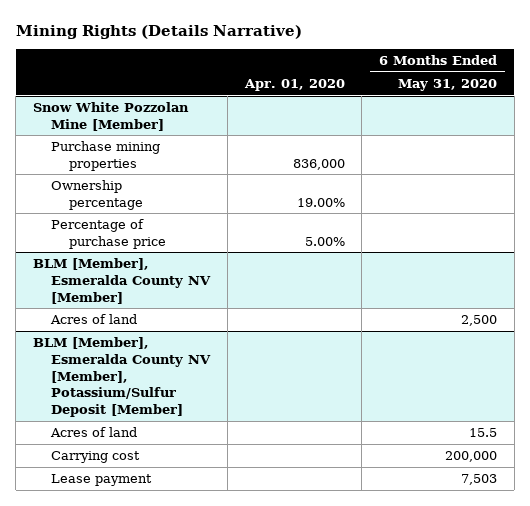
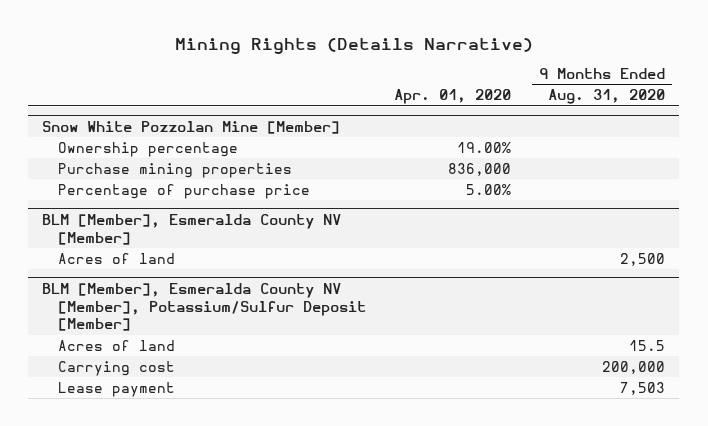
- | Apr. 01, 2020 | 6 Months Ended May 31, 2020
+ | Apr. 01, 2020 | 9 Months Ended Aug. 31, 2020
@ Snow White Pozzolan Mine [Member]
moved down: Purchase mining properties | 836,000 |

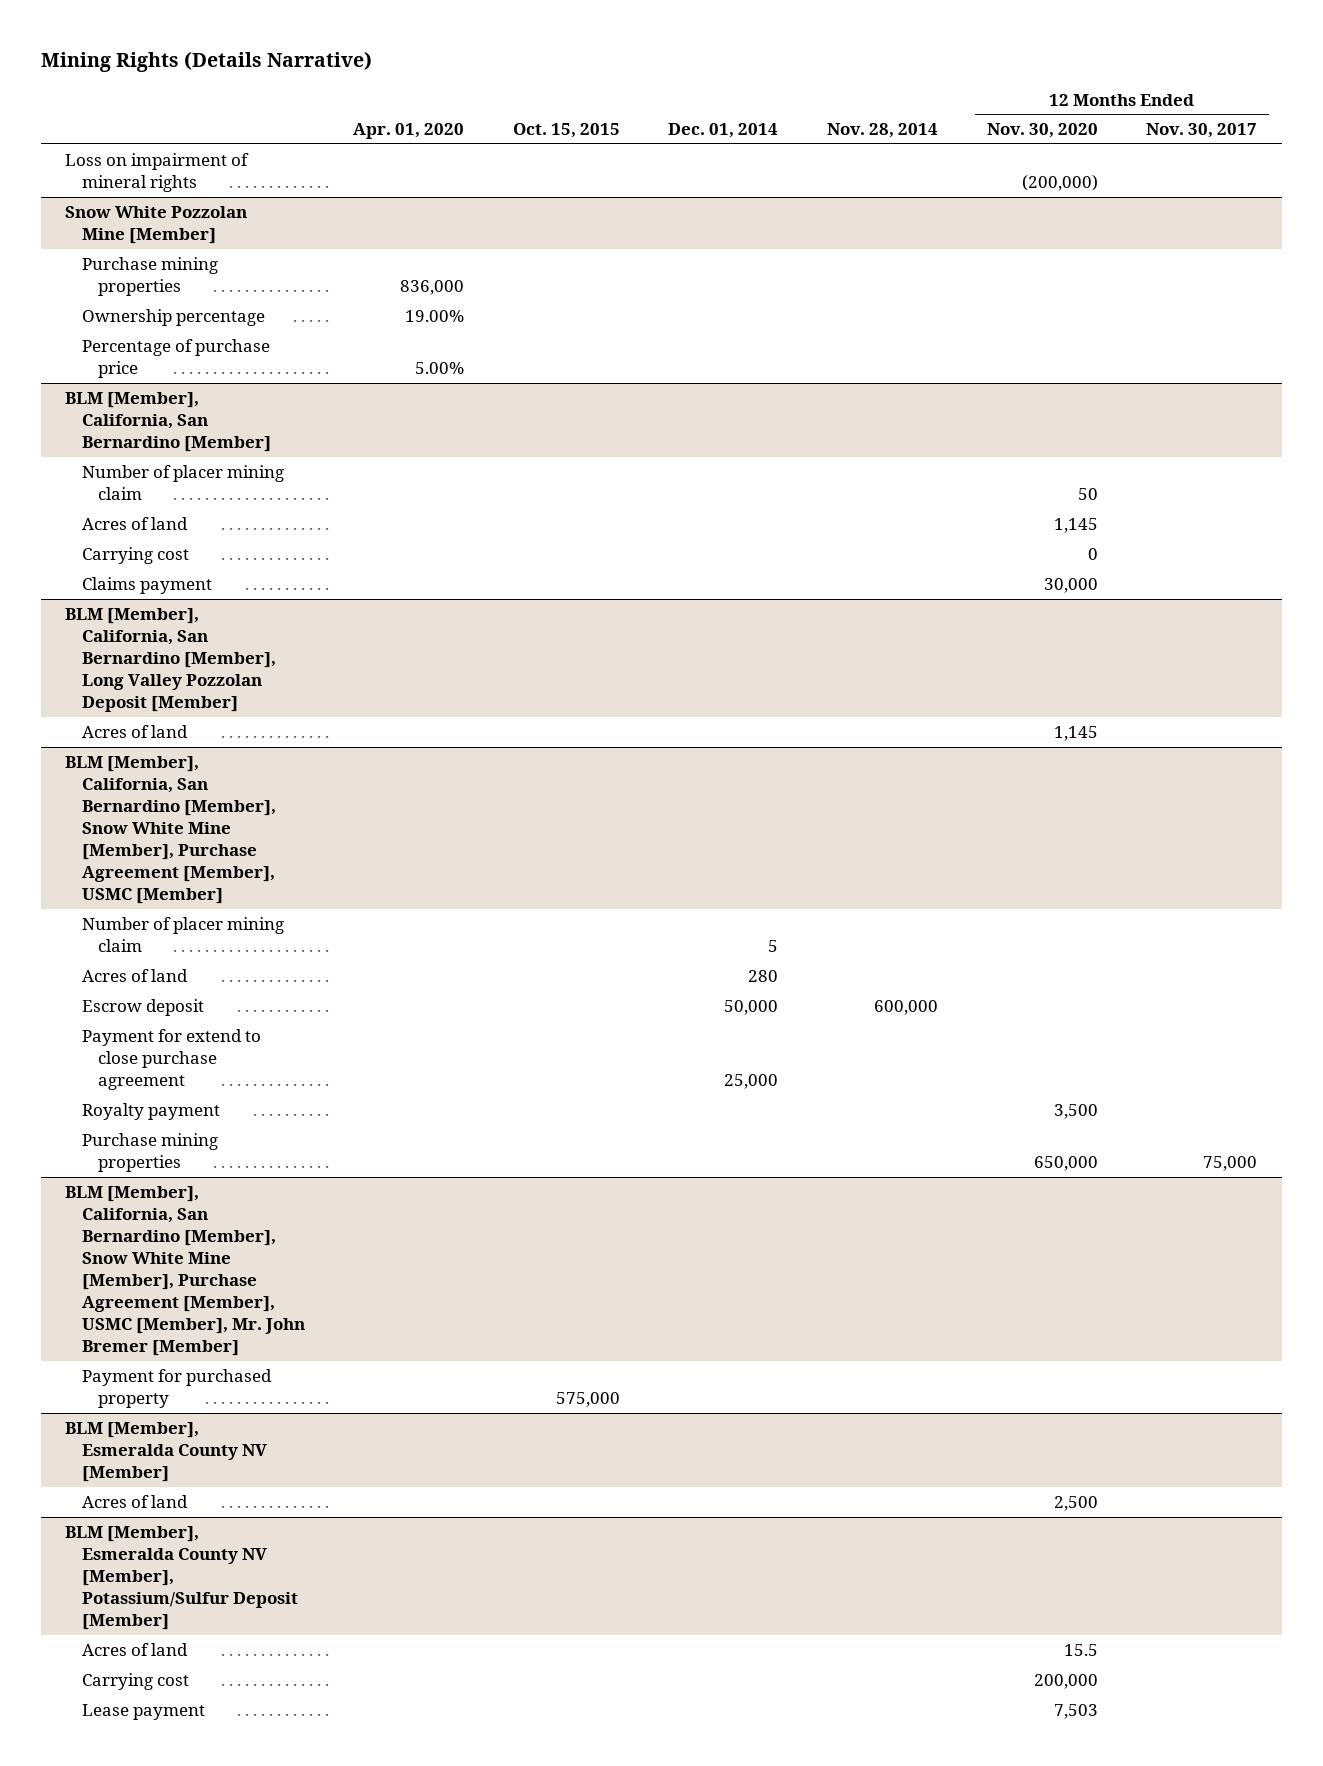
- | Apr. 01, 2020 | 9 Months Ended Aug. 31, 2020
+ | Apr. 01, 2020 | Oct. 15, 2015 | Dec. 01, 2014 | Nov. 28, 2014 | 12 Months Ended Nov. 30, 2020 | 12 Months Ended Nov. 30, 2017
+ Loss on impairment of mineral rights | | | | | (200,000) |
@ Snow White Pozzolan Mine [Member]
moved down: Ownership percentage | 19.00% | | | | |
+ BLM [Member], California, San Bernardino [Member]
+ Number of placer mining claim | | | | | 50 |
+ Acres of land | | | | | 1,145 |
+ Carrying cost | | | | | 0 |
+ Claims payment | | | | | 30,000 |
+ BLM [Member], California, San Bernardino [Member], Long Valley Pozzolan Deposit [Member]
+ Acres of land | | | | | 1,145 |
+ BLM [Member], California, San Bernardino [Member], Snow White Mine [Member], Purchase Agreement [Member], USMC [Member]
+ Number of placer mining claim | | | 5 | | |
+ Acres of land | | | 280 | | |
+ Escrow deposit | | | 50,000 | 600,000 | |
+ Payment for extend to close purchase agreement | | | 25,000 | | |
+ Royalty payment | | | | | 3,500 |
+ Purchase mining properties | | | | | 650,000 | 75,000
+ BLM [Member], California, San Bernardino [Member], Snow White Mine [Member], Purchase Agreement [Member], USMC [Member], Mr. John Bremer [Member]
+ Payment for purchased property | | 575,000 | | | |

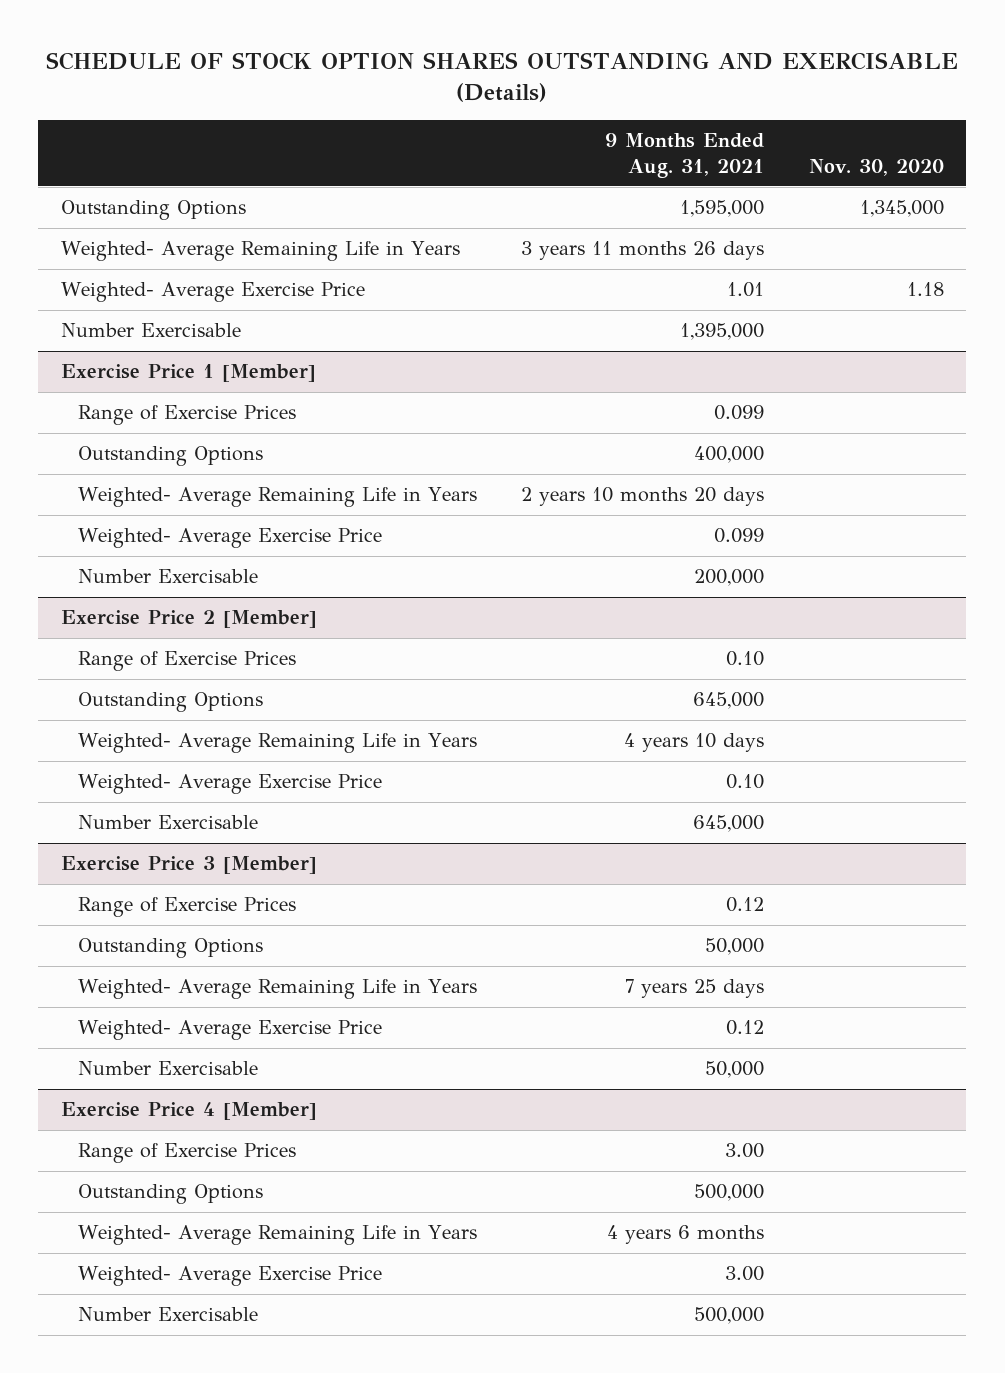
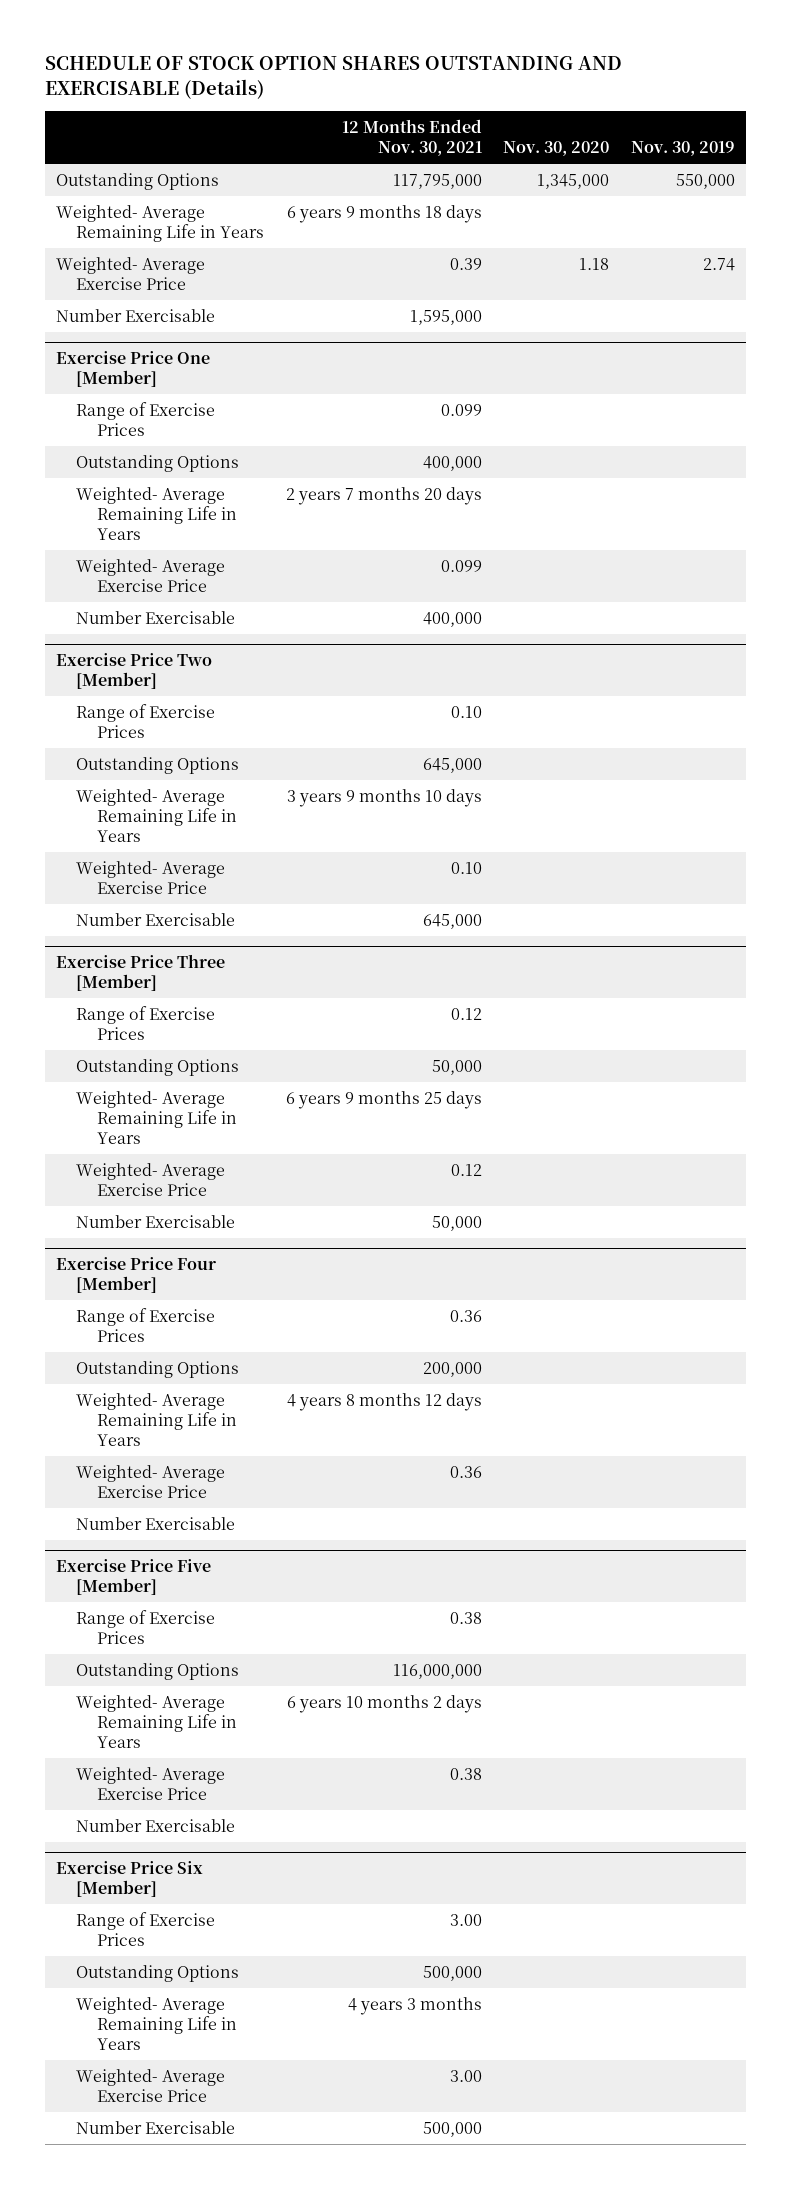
- | 9 Months Ended Aug. 31, 2021 | Nov. 30, 2020
+ | 12 Months Ended Nov. 30, 2021 | Nov. 30, 2020 | Nov. 30, 2019
- Exercise Price 1 [Member]
+ Exercise Price One [Member]
- Exercise Price 2 [Member]
+ Exercise Price Two [Member]
- Exercise Price 3 [Member]
+ Exercise Price Three [Member]
- Exercise Price 4 [Member]
+ Exercise Price Four [Member]
+ Exercise Price Five [Member]
+ Range of Exercise Prices | 0.38 | |
+ Outstanding Options | 116,000,000 | |
+ Weighted- Average Remaining Life in Years | 6 years 10 months 2 days | |
+ Weighted- Average Exercise Price | 0.38 | |
+ Number Exercisable
+ Exercise Price Six [Member]
+ Range of Exercise Prices | 3.00 | |
+ Outstanding Options | 500,000 | |
+ Weighted- Average Remaining Life in Years | 4 years 3 months | |
+ Weighted- Average Exercise Price | 3.00 | |
+ Number Exercisable | 500,000 | |

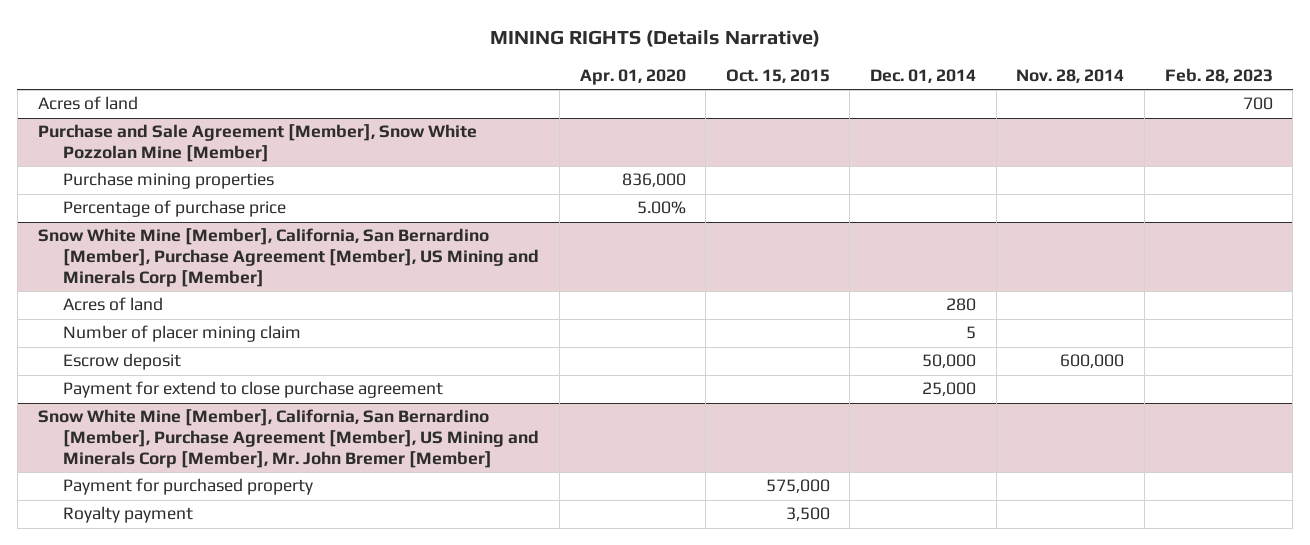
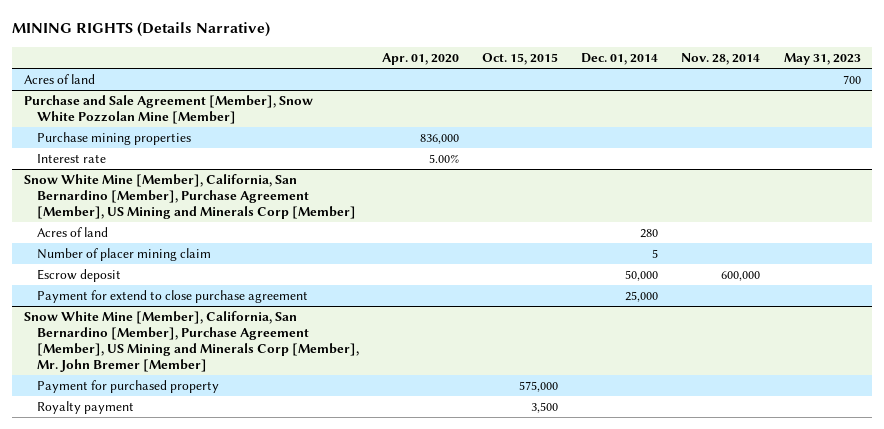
- | Apr. 01, 2020 | Oct. 15, 2015 | Dec. 01, 2014 | Nov. 28, 2014 | Feb. 28, 2023
+ | Apr. 01, 2020 | Oct. 15, 2015 | Dec. 01, 2014 | Nov. 28, 2014 | May 31, 2023
@ Purchase and Sale Agreement [Member], Snow White Pozzolan Mine [Member]
- Percentage of purchase price | 5.00% | | | |
+ Interest rate | 5.00% | | | |

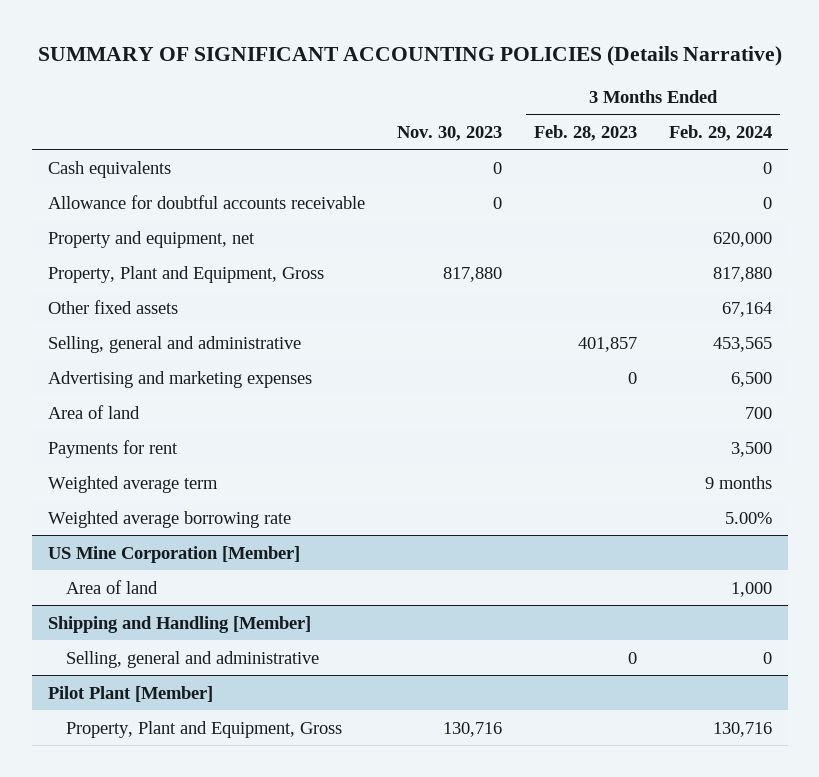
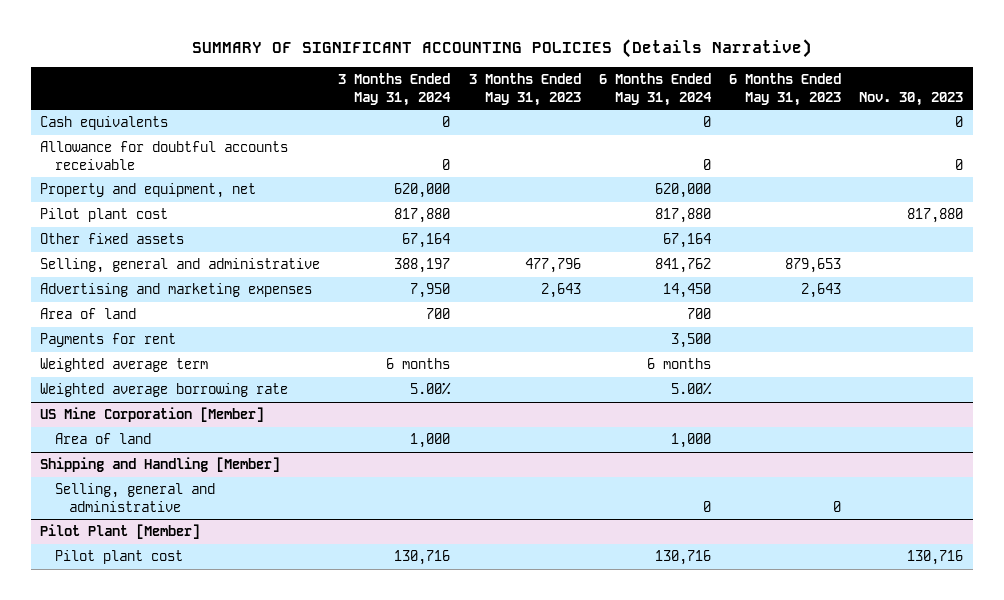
- | Nov. 30, 2023 | 3 Months Ended Feb. 28, 2023 | 3 Months Ended Feb. 29, 2024
+ | 3 Months Ended May 31, 2024 | 3 Months Ended May 31, 2023 | 6 Months Ended May 31, 2024 | 6 Months Ended May 31, 2023 | Nov. 30, 2023
- Property, Plant and Equipment, Gross | 817,880 | | 817,880
+ Pilot plant cost | 817,880 | | 817,880 | | 817,880
@ Pilot Plant [Member]
- Property, Plant and Equipment, Gross | 130,716 | | 130,716
+ Pilot plant cost | 130,716 | | 130,716 | | 130,716

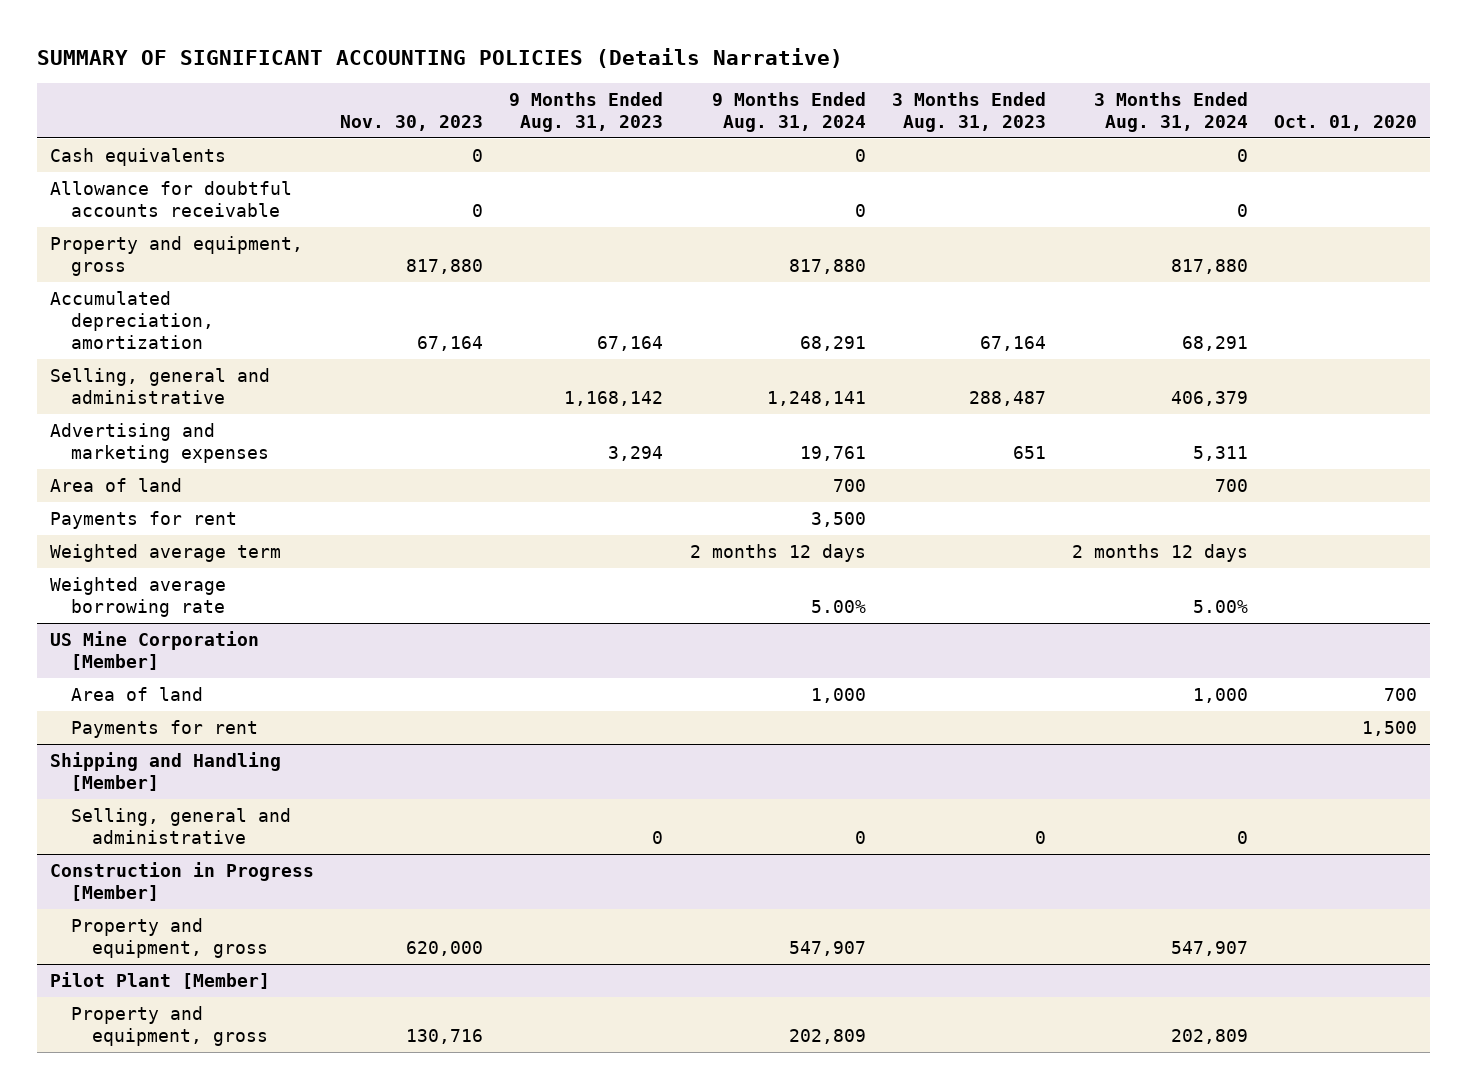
- | 3 Months Ended May 31, 2024 | 3 Months Ended May 31, 2023 | 6 Months Ended May 31, 2024 | 6 Months Ended May 31, 2023 | Nov. 30, 2023
+ | Nov. 30, 2023 | 9 Months Ended Aug. 31, 2023 | 9 Months Ended Aug. 31, 2024 | 3 Months Ended Aug. 31, 2023 | 3 Months Ended Aug. 31, 2024 | Oct. 01, 2020
- Property and equipment, net | 620,000 | | 620,000 | |
- Pilot plant cost | 817,880 | | 817,880 | | 817,880
- Other fixed assets | 67,164 | | 67,164 | |
+ Property and equipment, gross | 817,880 | | 817,880 | | 817,880 |
+ Accumulated depreciation, amortization | 67,164 | 67,164 | 68,291 | 67,164 | 68,291 |
@ US Mine Corporation [Member]
+ Payments for rent | | | | | | 1,500
+ Construction in Progress [Member]
+ Property and equipment, gross | 620,000 | | 547,907 | | 547,907 |
@ Pilot Plant [Member]
- Pilot plant cost | 130,716 | | 130,716 | | 130,716
+ Property and equipment, gross | 130,716 | | 202,809 | | 202,809 |

